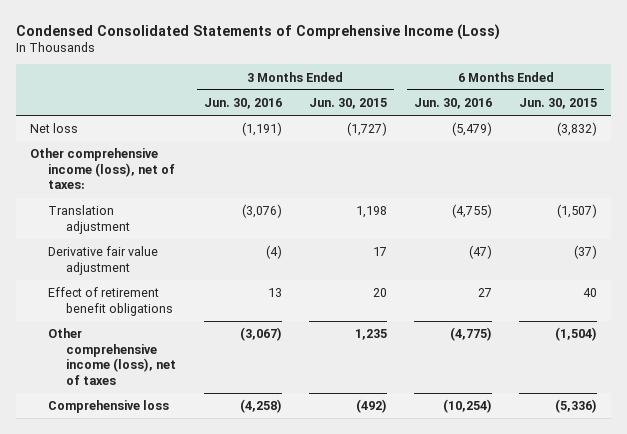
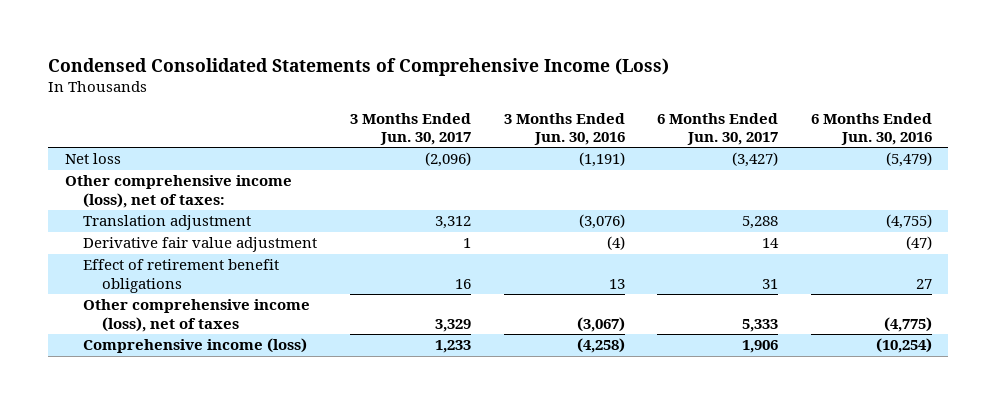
- | 3 Months Ended Jun. 30, 2016 | 3 Months Ended Jun. 30, 2015 | 6 Months Ended Jun. 30, 2016 | 6 Months Ended Jun. 30, 2015
+ | 3 Months Ended Jun. 30, 2017 | 3 Months Ended Jun. 30, 2016 | 6 Months Ended Jun. 30, 2017 | 6 Months Ended Jun. 30, 2016
- Comprehensive loss | (4,258) | (492) | (10,254) | (5,336)
+ Comprehensive income (loss) | 1,233 | (4,258) | 1,906 | (10,254)

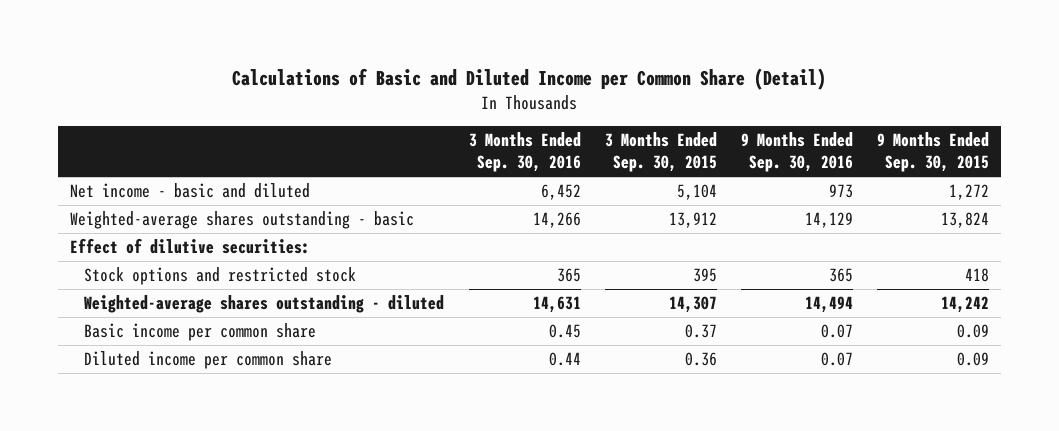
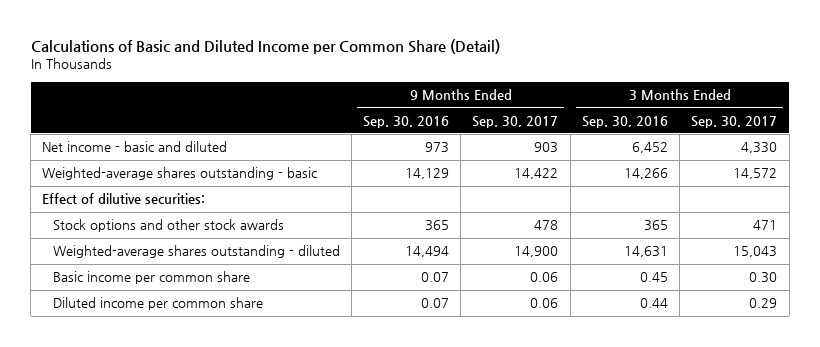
- | 3 Months Ended Sep. 30, 2016 | 3 Months Ended Sep. 30, 2015 | 9 Months Ended Sep. 30, 2016 | 9 Months Ended Sep. 30, 2015
+ | 9 Months Ended Sep. 30, 2016 | 9 Months Ended Sep. 30, 2017 | 3 Months Ended Sep. 30, 2016 | 3 Months Ended Sep. 30, 2017
- Stock options and restricted stock | 365 | 395 | 365 | 418
+ Stock options and other stock awards | 365 | 478 | 365 | 471

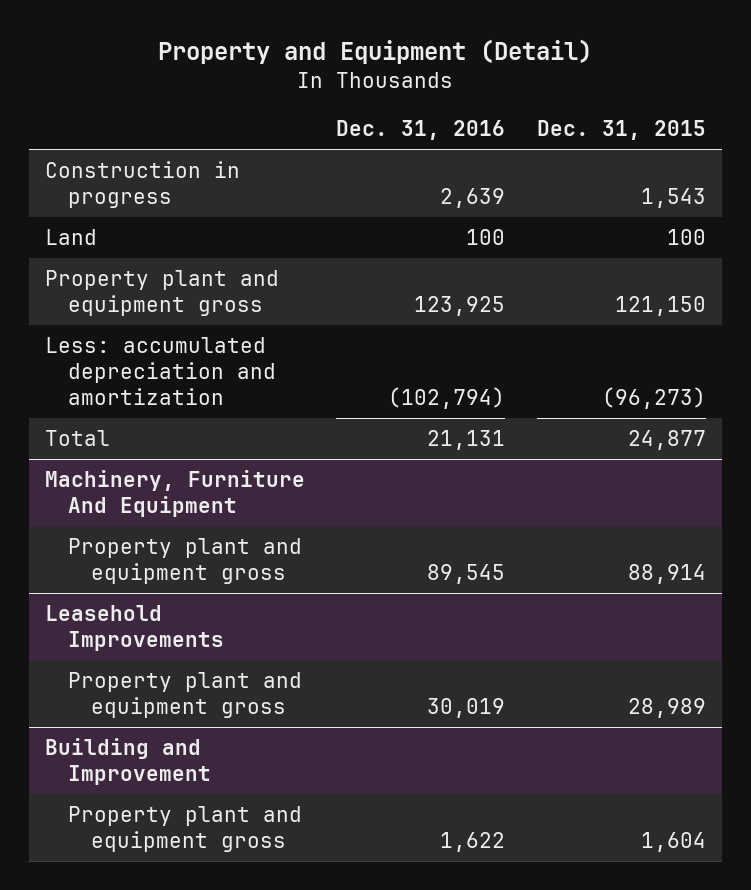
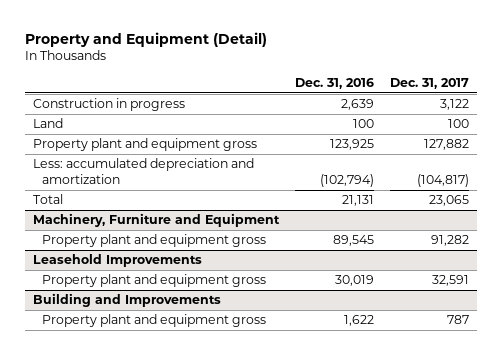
- | Dec. 31, 2016 | Dec. 31, 2015
+ | Dec. 31, 2016 | Dec. 31, 2017
- Machinery, Furniture And Equipment
+ Machinery, Furniture and Equipment
- Building and Improvement
+ Building and Improvements

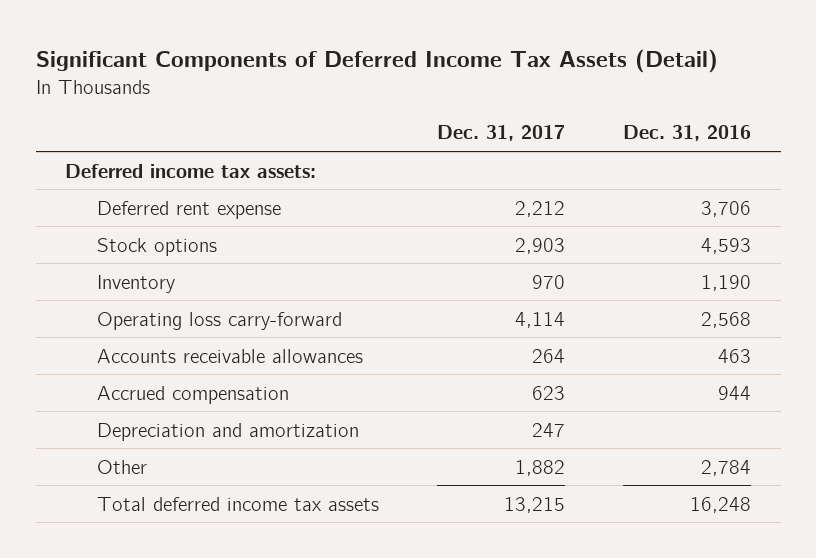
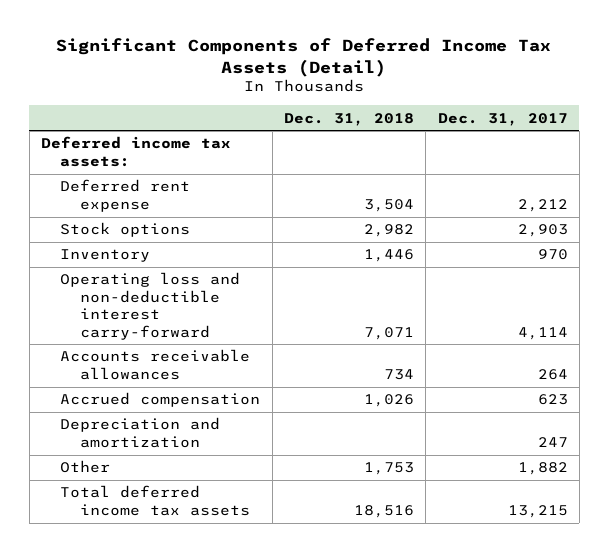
- | Dec. 31, 2017 | Dec. 31, 2016
+ | Dec. 31, 2018 | Dec. 31, 2017
- Operating loss carry-forward | 4,114 | 2,568
+ Operating loss and non-deductible interest carry-forward | 7,071 | 4,114

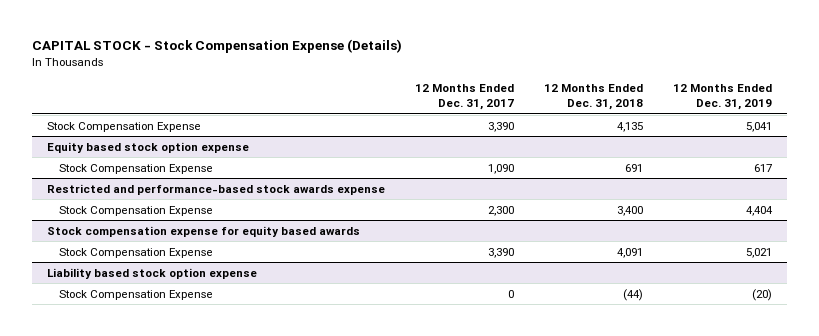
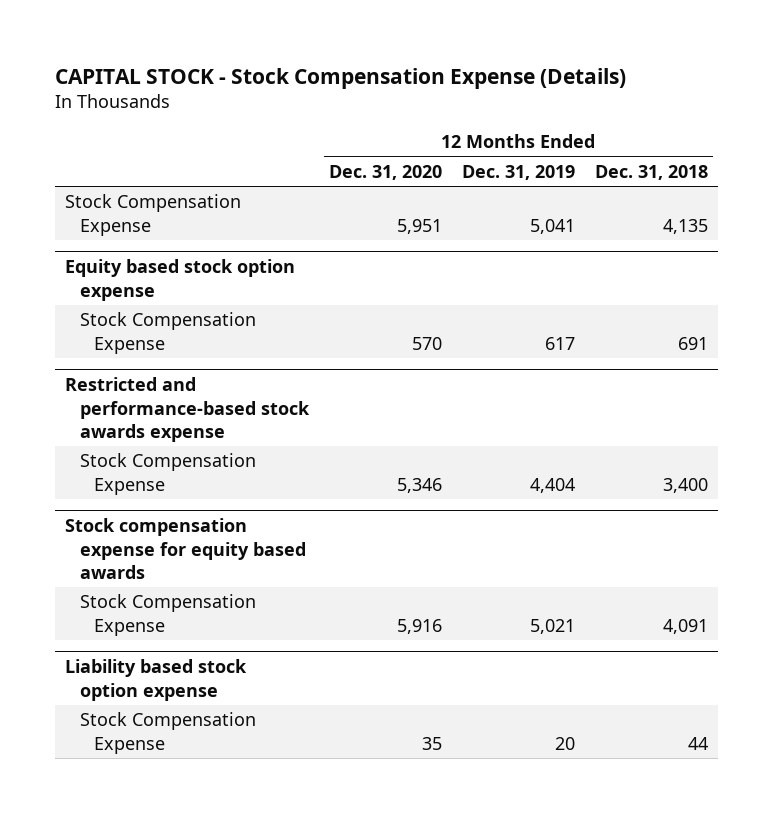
- | 12 Months Ended Dec. 31, 2017 | 12 Months Ended Dec. 31, 2018 | 12 Months Ended Dec. 31, 2019
+ | 12 Months Ended Dec. 31, 2020 | 12 Months Ended Dec. 31, 2019 | 12 Months Ended Dec. 31, 2018
@ Liability based stock option expense
- Stock Compensation Expense | 0 | (44) | (20)
+ Stock Compensation Expense | 35 | 20 | 44

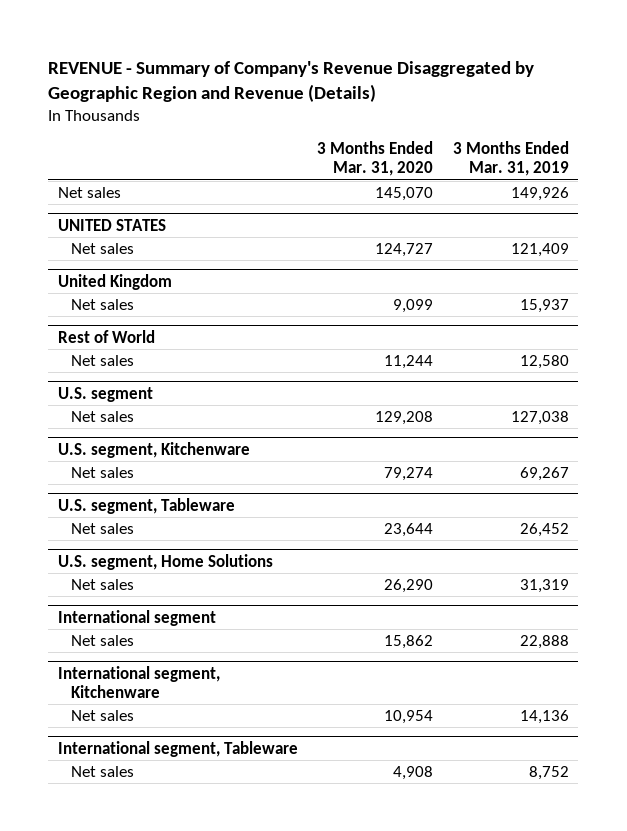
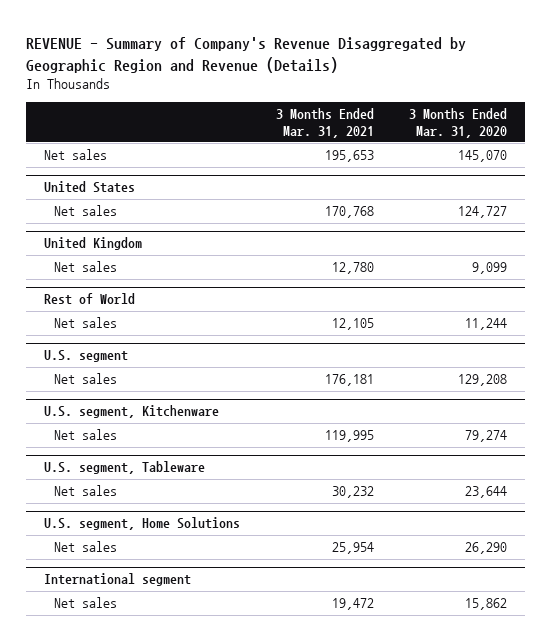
- | 3 Months Ended Mar. 31, 2020 | 3 Months Ended Mar. 31, 2019
+ | 3 Months Ended Mar. 31, 2021 | 3 Months Ended Mar. 31, 2020
- UNITED STATES
+ United States
- International segment, Kitchenware
- Net sales | 10,954 | 14,136
- International segment, Tableware
- Net sales | 4,908 | 8,752

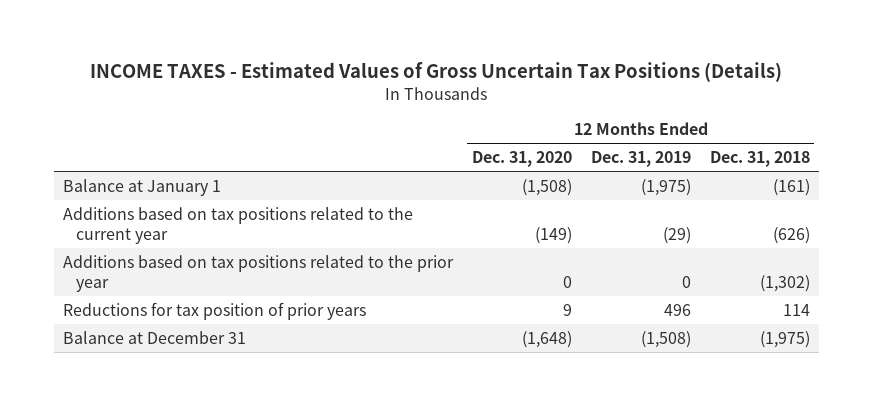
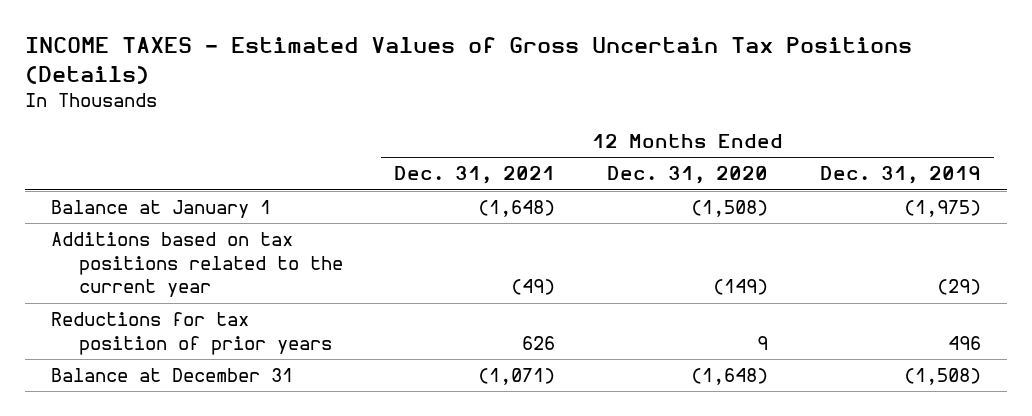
- | 12 Months Ended Dec. 31, 2020 | 12 Months Ended Dec. 31, 2019 | 12 Months Ended Dec. 31, 2018
+ | 12 Months Ended Dec. 31, 2021 | 12 Months Ended Dec. 31, 2020 | 12 Months Ended Dec. 31, 2019
- Additions based on tax positions related to the prior year | 0 | 0 | (1,302)

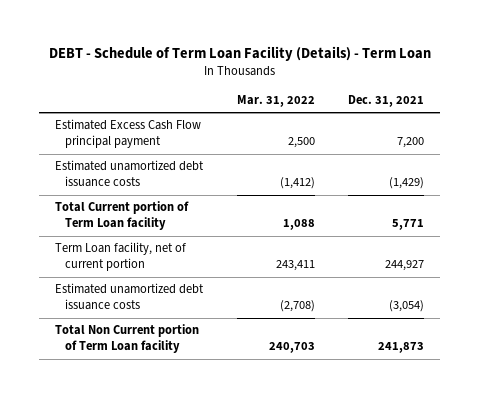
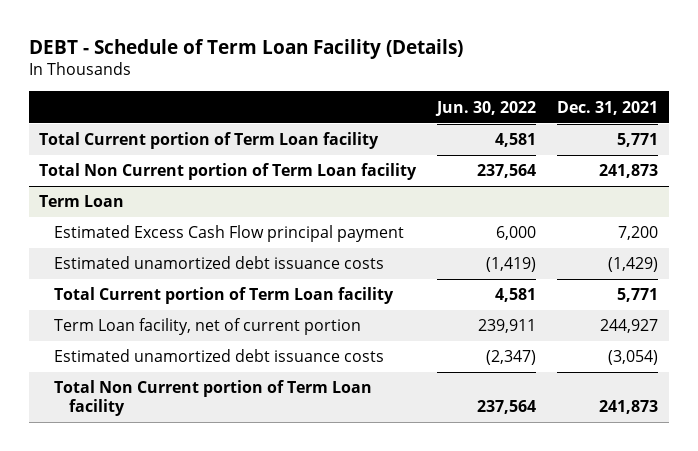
- DEBT - Schedule of Term Loan Facility (Details) - Term Loan
+ DEBT - Schedule of Term Loan Facility (Details)
- | Mar. 31, 2022 | Dec. 31, 2021
+ | Jun. 30, 2022 | Dec. 31, 2021
+ Total Current portion of Term Loan facility | 4,581 | 5,771
+ Total Non Current portion of Term Loan facility | 237,564 | 241,873
+ Term Loan

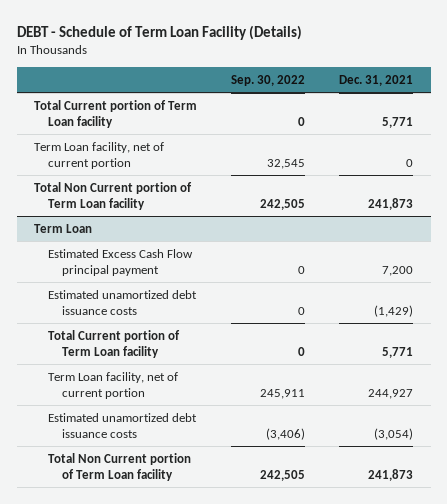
- | Jun. 30, 2022 | Dec. 31, 2021
+ | Sep. 30, 2022 | Dec. 31, 2021
+ Term Loan facility, net of current portion | 32,545 | 0

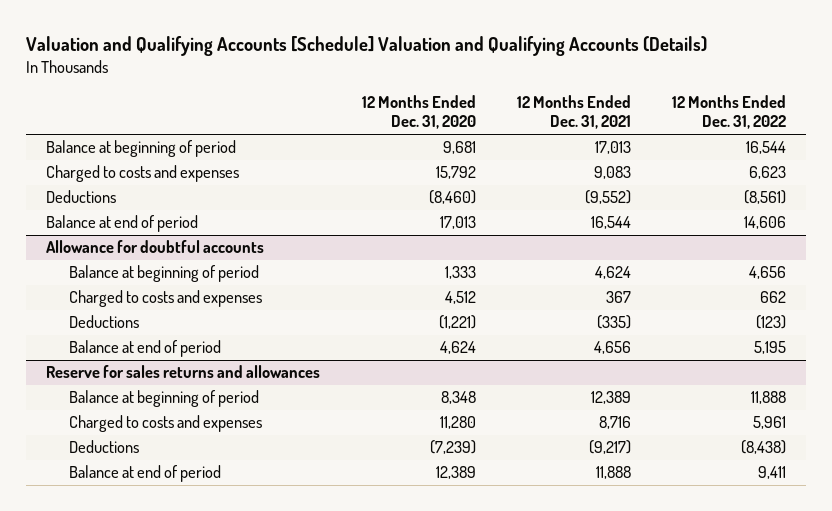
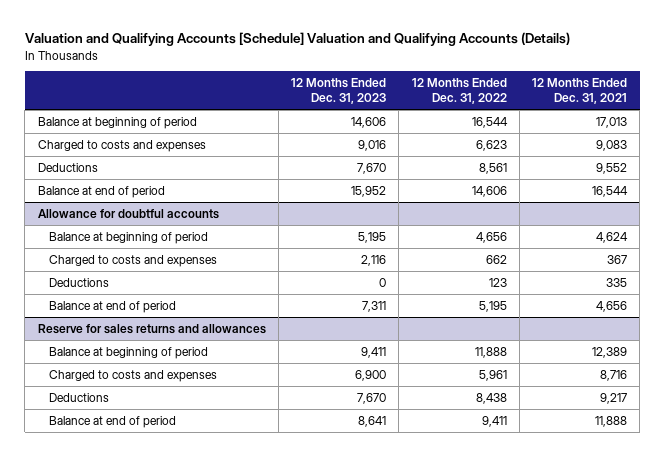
- | 12 Months Ended Dec. 31, 2020 | 12 Months Ended Dec. 31, 2021 | 12 Months Ended Dec. 31, 2022
+ | 12 Months Ended Dec. 31, 2023 | 12 Months Ended Dec. 31, 2022 | 12 Months Ended Dec. 31, 2021
- Deductions | (8,460) | (9,552) | (8,561)
+ Deductions | 7,670 | 8,561 | 9,552
@ Allowance for doubtful accounts
- Deductions | (1,221) | (335) | (123)
+ Deductions | 0 | 123 | 335
@ Reserve for sales returns and allowances
- Deductions | (7,239) | (9,217) | (8,438)
+ Deductions | 7,670 | 8,438 | 9,217

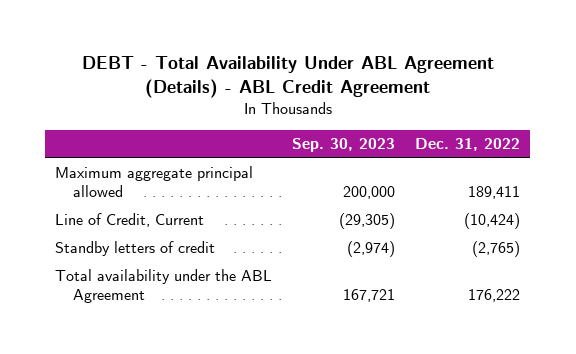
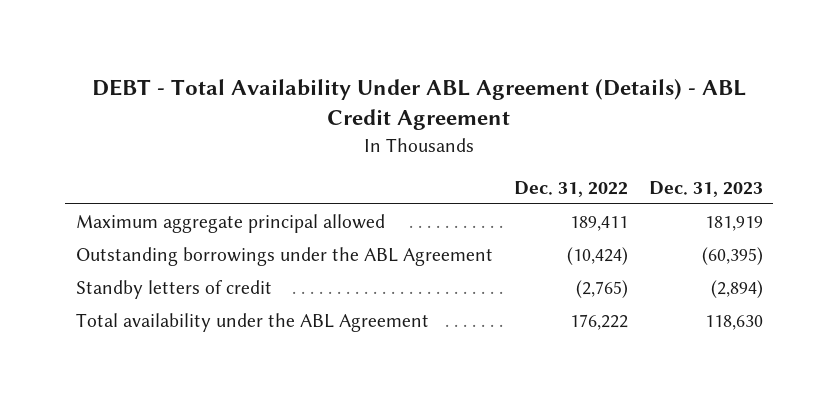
- | Sep. 30, 2023 | Dec. 31, 2022
+ | Dec. 31, 2022 | Dec. 31, 2023
- Line of Credit, Current | (29,305) | (10,424)
+ Outstanding borrowings under the ABL Agreement | (10,424) | (60,395)

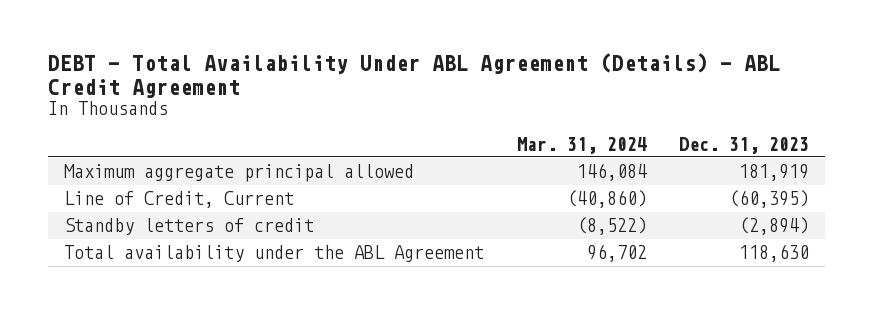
- | Dec. 31, 2022 | Dec. 31, 2023
+ | Mar. 31, 2024 | Dec. 31, 2023
- Outstanding borrowings under the ABL Agreement | (10,424) | (60,395)
+ Line of Credit, Current | (40,860) | (60,395)

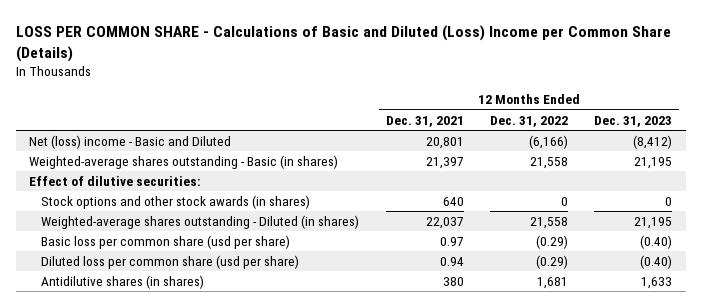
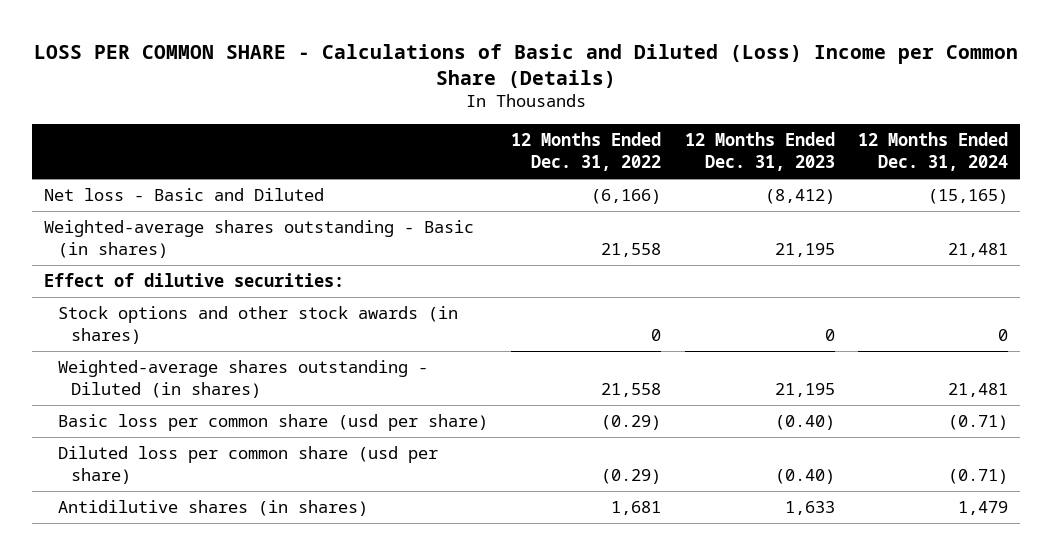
- | 12 Months Ended Dec. 31, 2021 | 12 Months Ended Dec. 31, 2022 | 12 Months Ended Dec. 31, 2023
+ | 12 Months Ended Dec. 31, 2022 | 12 Months Ended Dec. 31, 2023 | 12 Months Ended Dec. 31, 2024
- Net (loss) income - Basic and Diluted | 20,801 | (6,166) | (8,412)
+ Net loss - Basic and Diluted | (6,166) | (8,412) | (15,165)

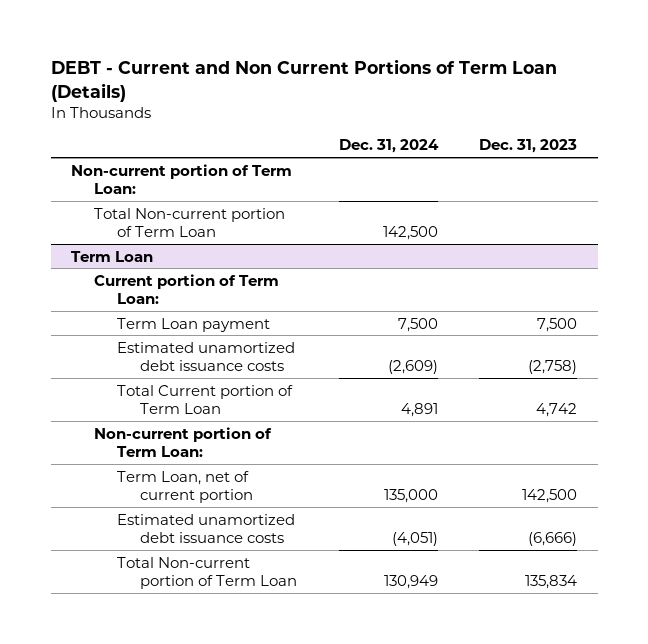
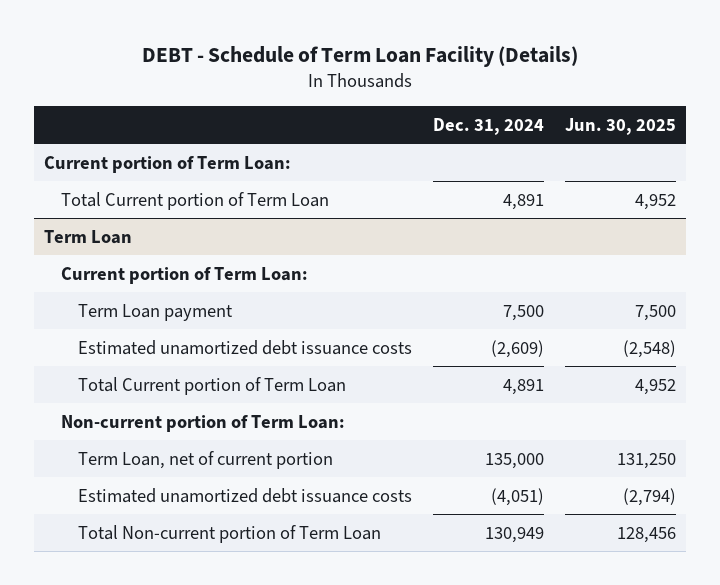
- DEBT - Current and Non Current Portions of Term Loan (Details)
+ DEBT - Schedule of Term Loan Facility (Details)
- | Dec. 31, 2024 | Dec. 31, 2023
+ | Dec. 31, 2024 | Jun. 30, 2025
- Non-current portion of Term Loan:
- Total Non-current portion of Term Loan | 142,500 |
+ Current portion of Term Loan:
+ Total Current portion of Term Loan | 4,891 | 4,952

